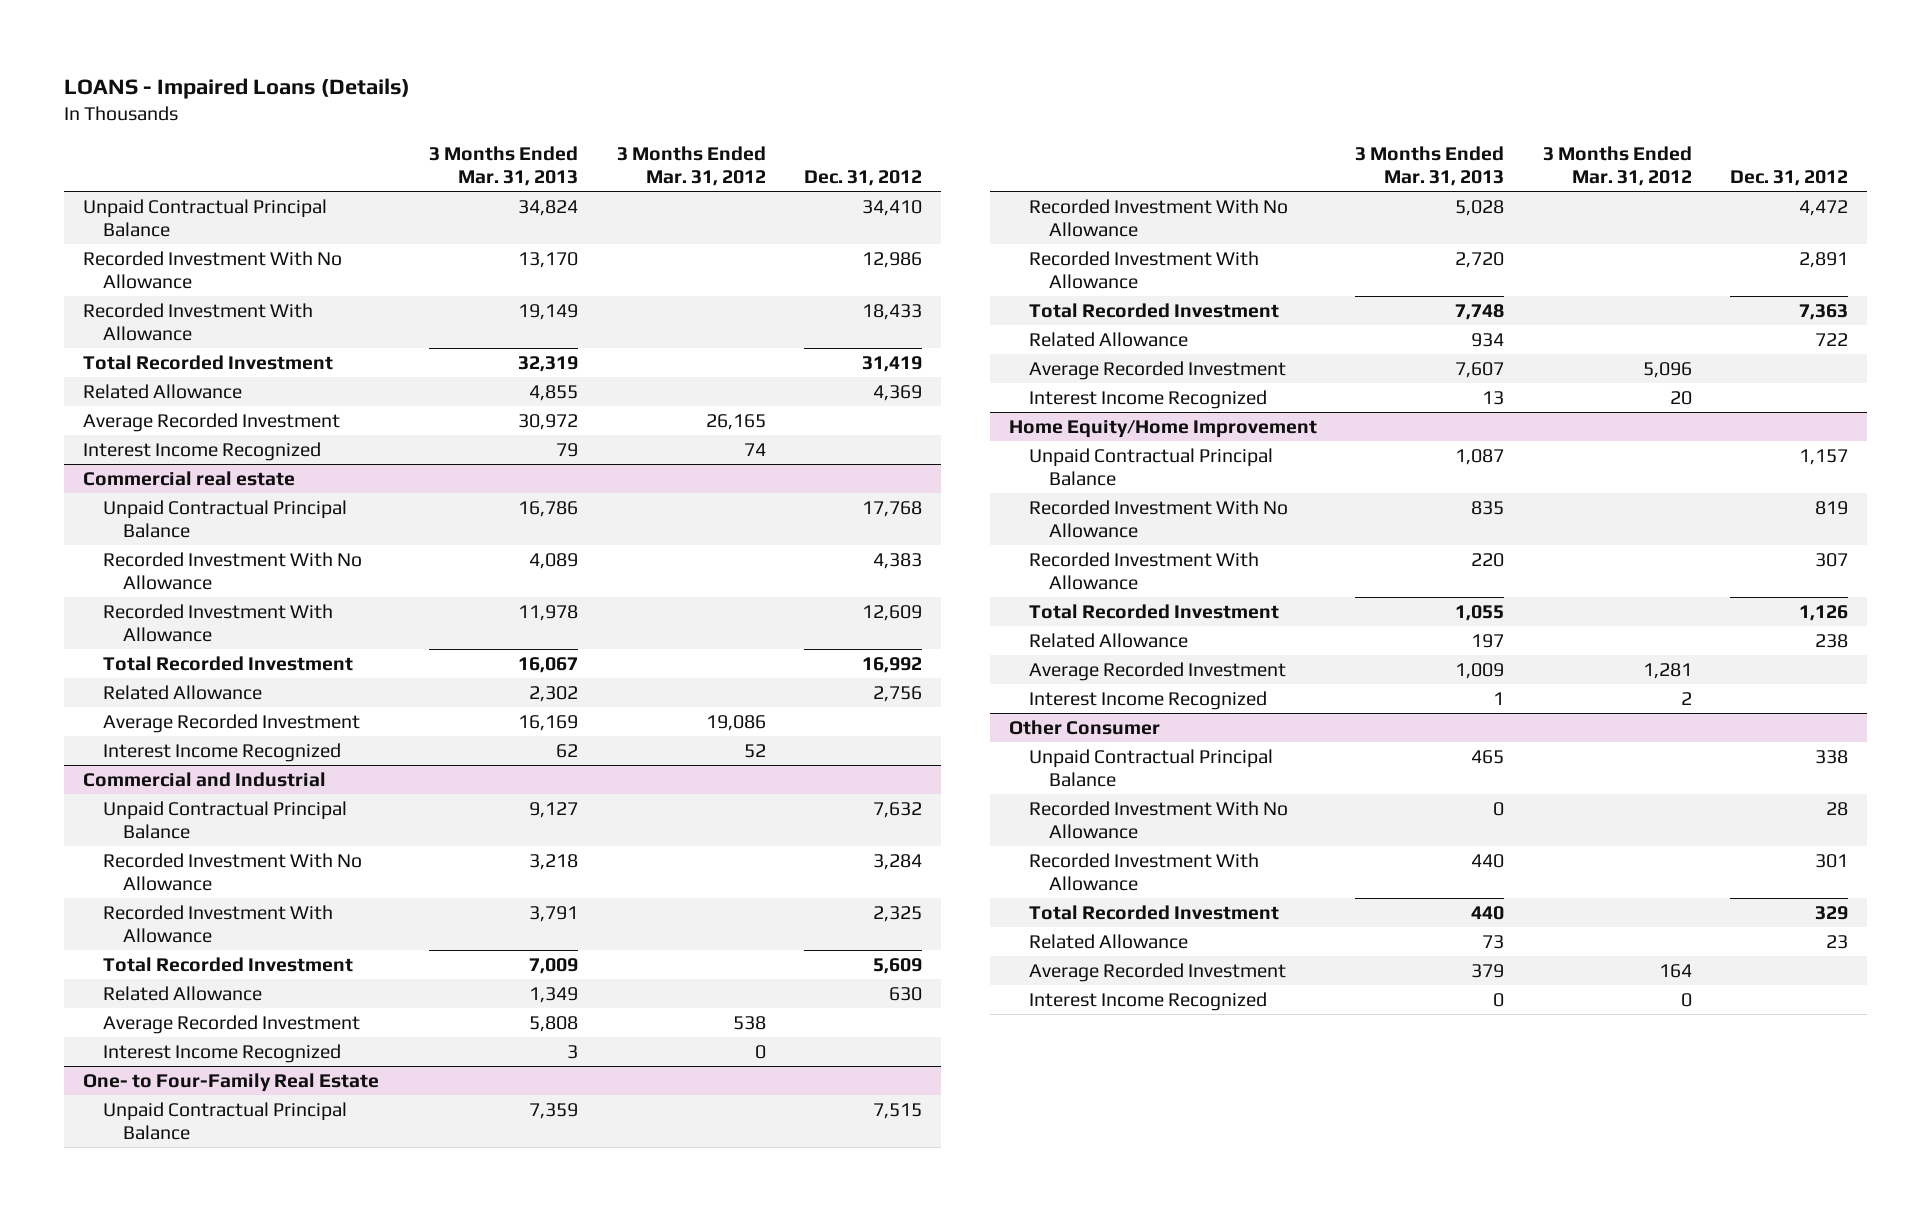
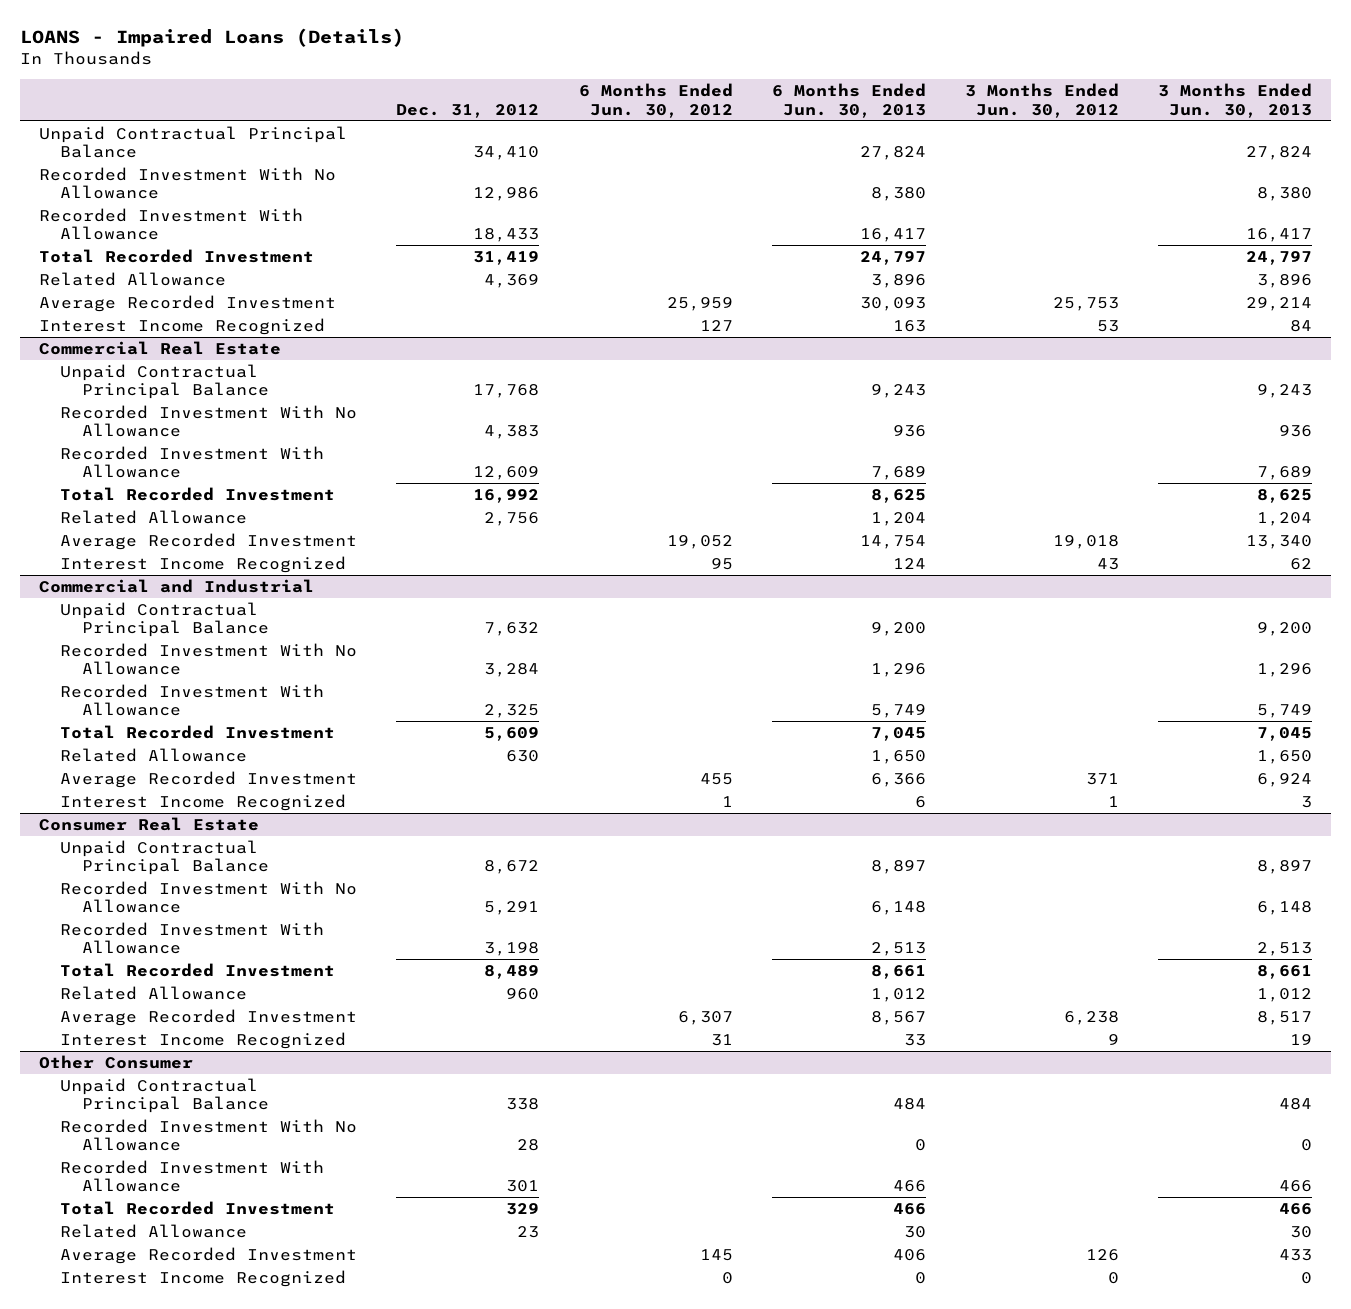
- | 3 Months Ended Mar. 31, 2013 | 3 Months Ended Mar. 31, 2012 | Dec. 31, 2012
+ | Dec. 31, 2012 | 6 Months Ended Jun. 30, 2012 | 6 Months Ended Jun. 30, 2013 | 3 Months Ended Jun. 30, 2012 | 3 Months Ended Jun. 30, 2013
- Commercial real estate
+ Commercial Real Estate
- One- to Four-Family Real Estate
- Unpaid Contractual Principal Balance | 7,359 | | 7,515
- Recorded Investment With No Allowance | 5,028 | | 4,472
- Recorded Investment With Allowance | 2,720 | | 2,891
- Total Recorded Investment | 7,748 | | 7,363
- Related Allowance | 934 | | 722
- Average Recorded Investment | 7,607 | 5,096 |
- Interest Income Recognized | 13 | 20 |
- Home Equity/Home Improvement
- Unpaid Contractual Principal Balance | 1,087 | | 1,157
- Recorded Investment With No Allowance | 835 | | 819
- Recorded Investment With Allowance | 220 | | 307
- Total Recorded Investment | 1,055 | | 1,126
- Related Allowance | 197 | | 238
+ Consumer Real Estate
+ Unpaid Contractual Principal Balance | 8,672 | | 8,897 | | 8,897
+ Recorded Investment With No Allowance | 5,291 | | 6,148 | | 6,148
+ Recorded Investment With Allowance | 3,198 | | 2,513 | | 2,513
+ Total Recorded Investment | 8,489 | | 8,661 | | 8,661
+ Related Allowance | 960 | | 1,012 | | 1,012

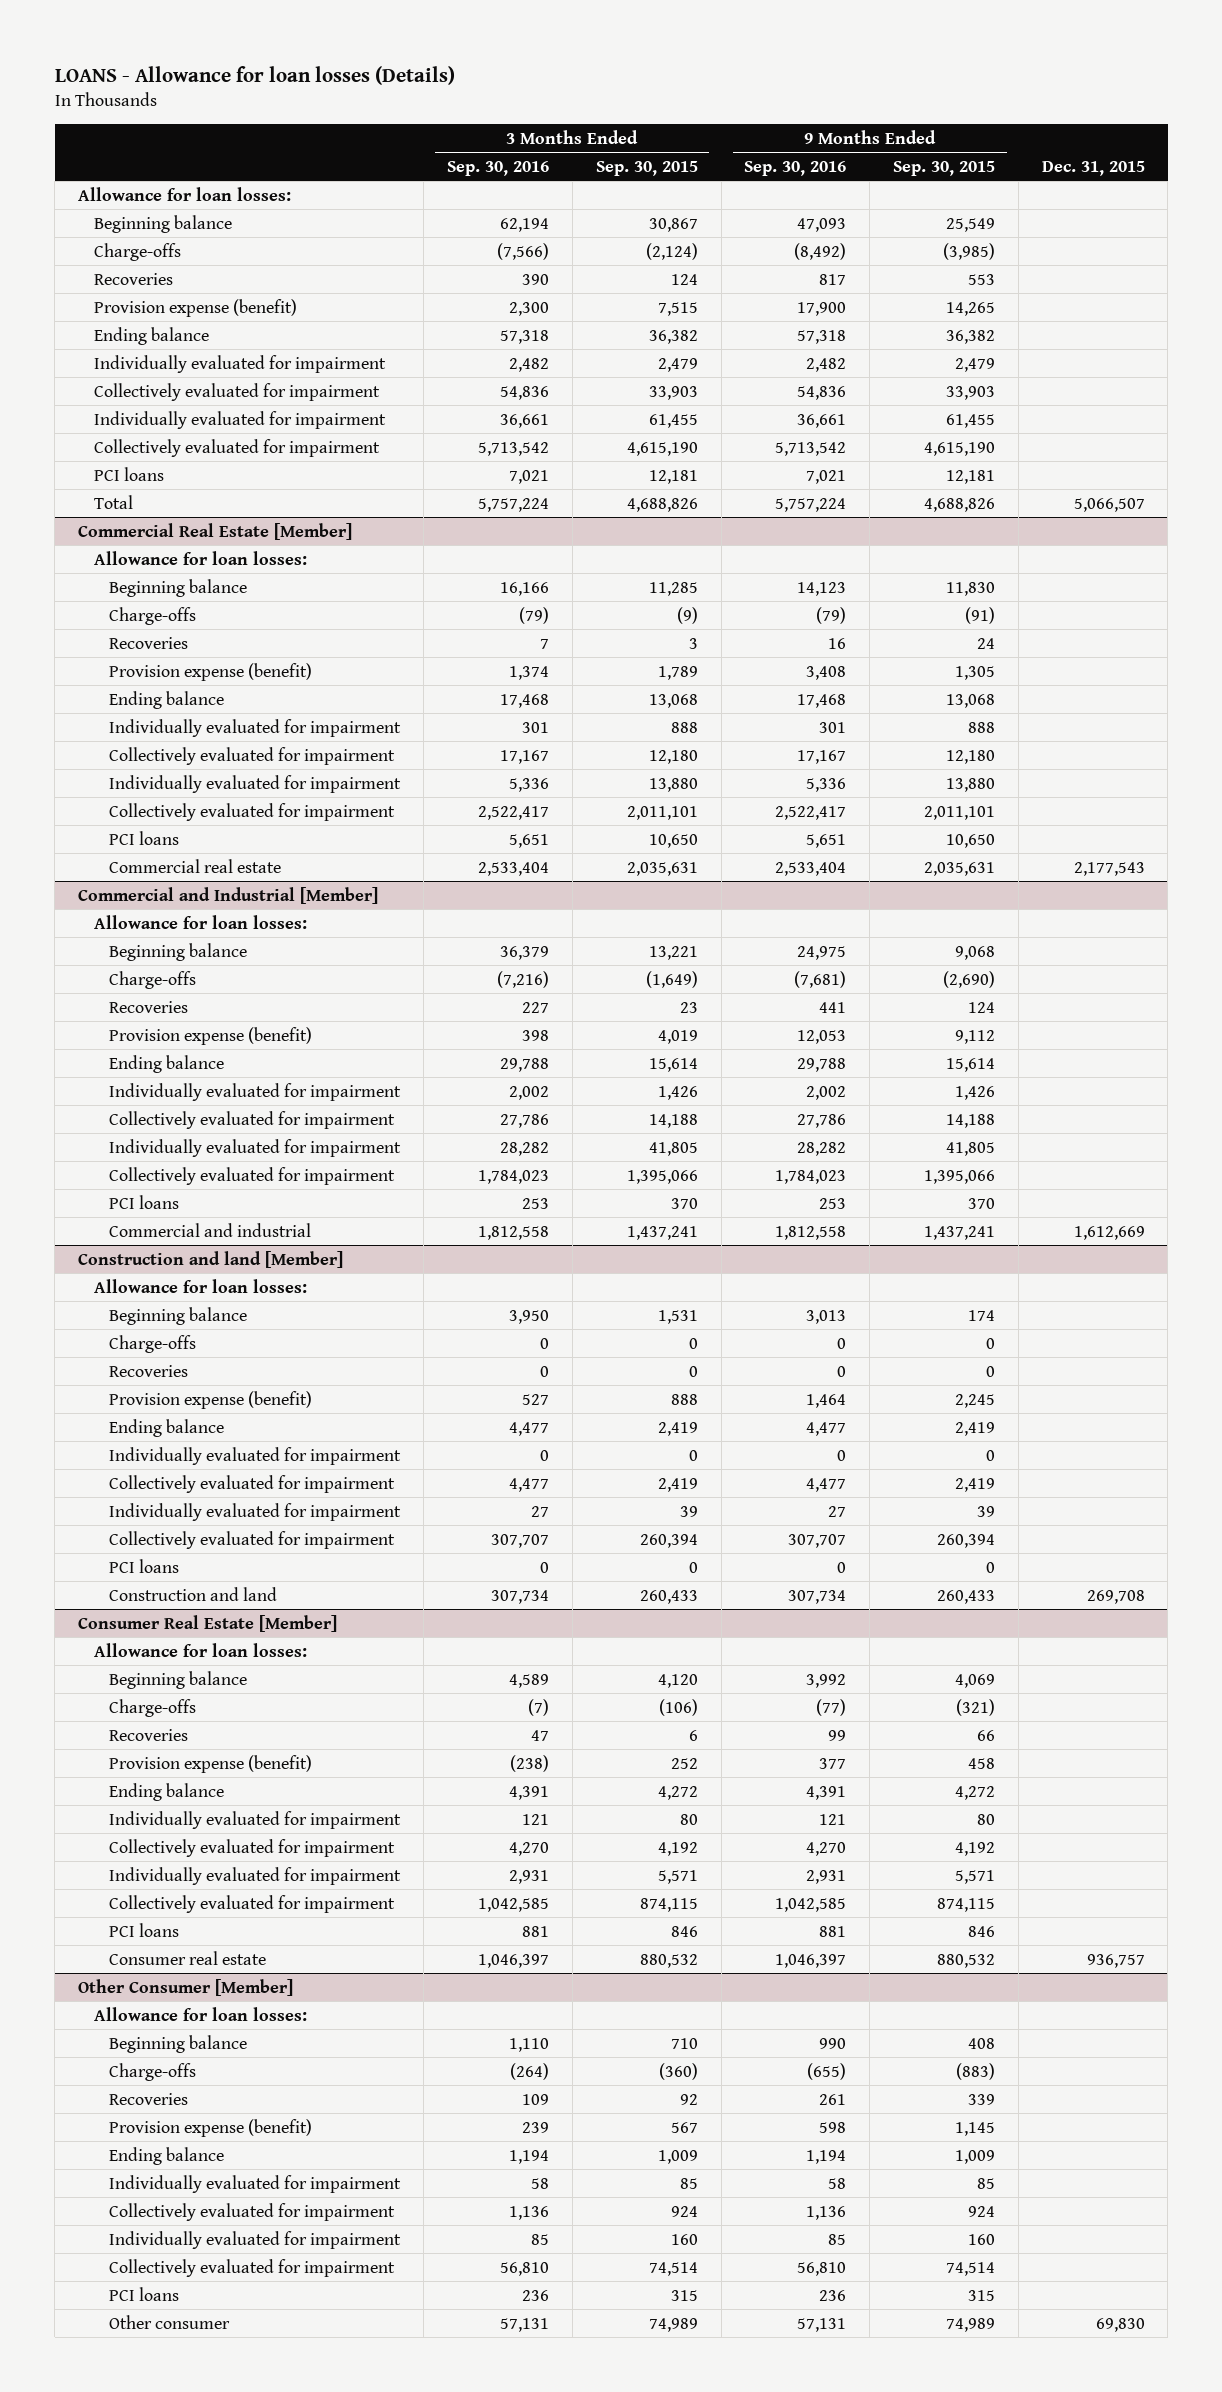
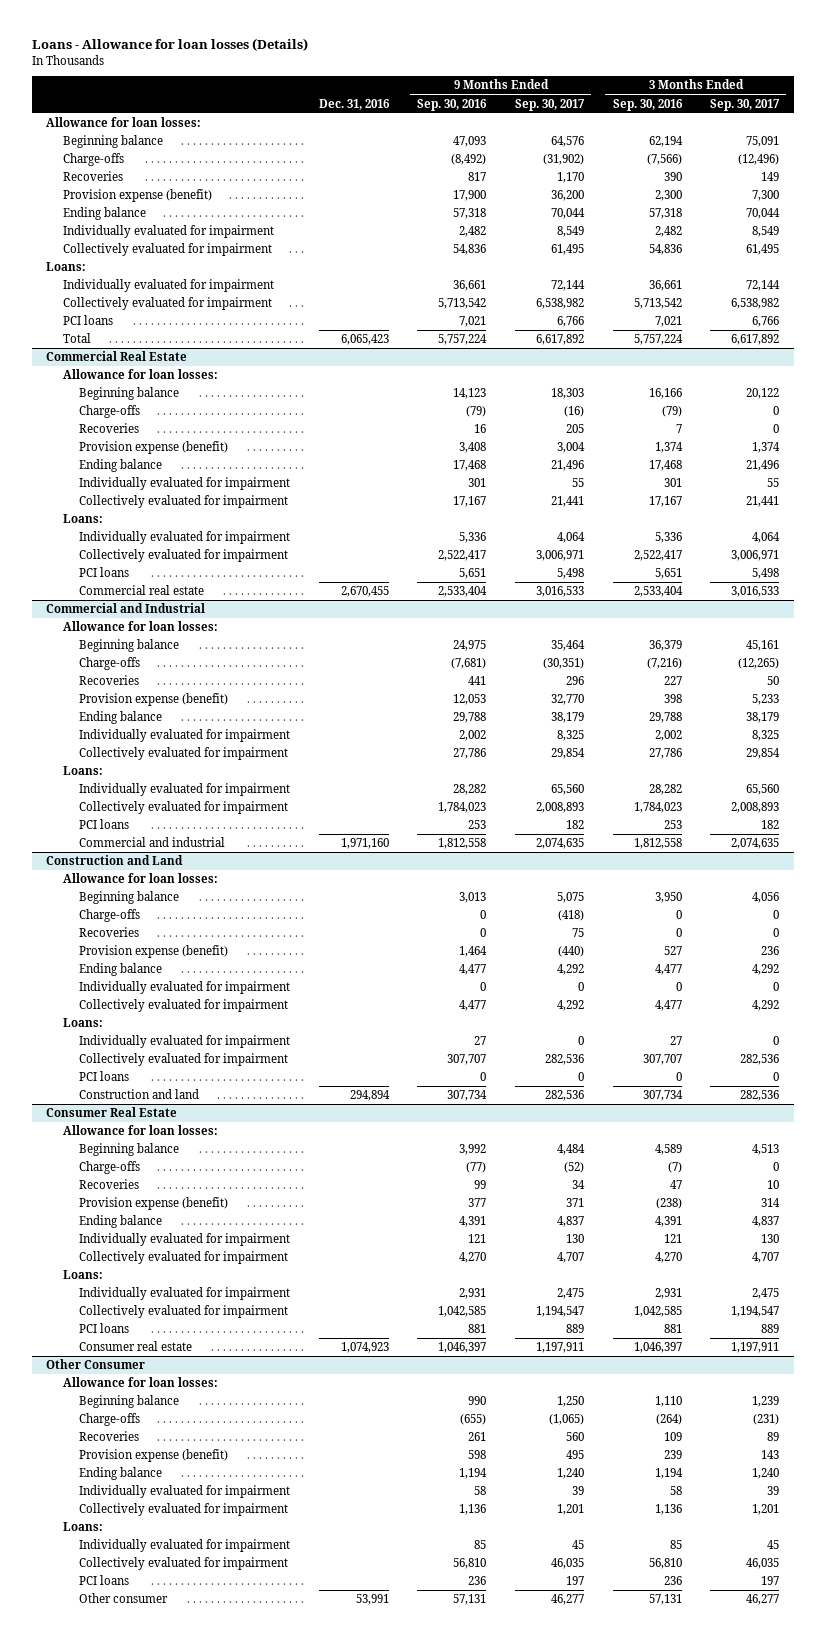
- LOANS - Allowance for loan losses (Details)
+ Loans - Allowance for loan losses (Details)
- | 3 Months Ended Sep. 30, 2016 | 3 Months Ended Sep. 30, 2015 | 9 Months Ended Sep. 30, 2016 | 9 Months Ended Sep. 30, 2015 | Dec. 31, 2015
+ | Dec. 31, 2016 | 9 Months Ended Sep. 30, 2016 | 9 Months Ended Sep. 30, 2017 | 3 Months Ended Sep. 30, 2016 | 3 Months Ended Sep. 30, 2017
+ Loans:
- Commercial Real Estate [Member]
+ Commercial Real Estate
+ Loans:
- Commercial and Industrial [Member]
+ Commercial and Industrial
+ Loans:
- Construction and land [Member]
+ Construction and Land
+ Loans:
- Consumer Real Estate [Member]
+ Consumer Real Estate
+ Loans:
- Other Consumer [Member]
+ Other Consumer
+ Loans:

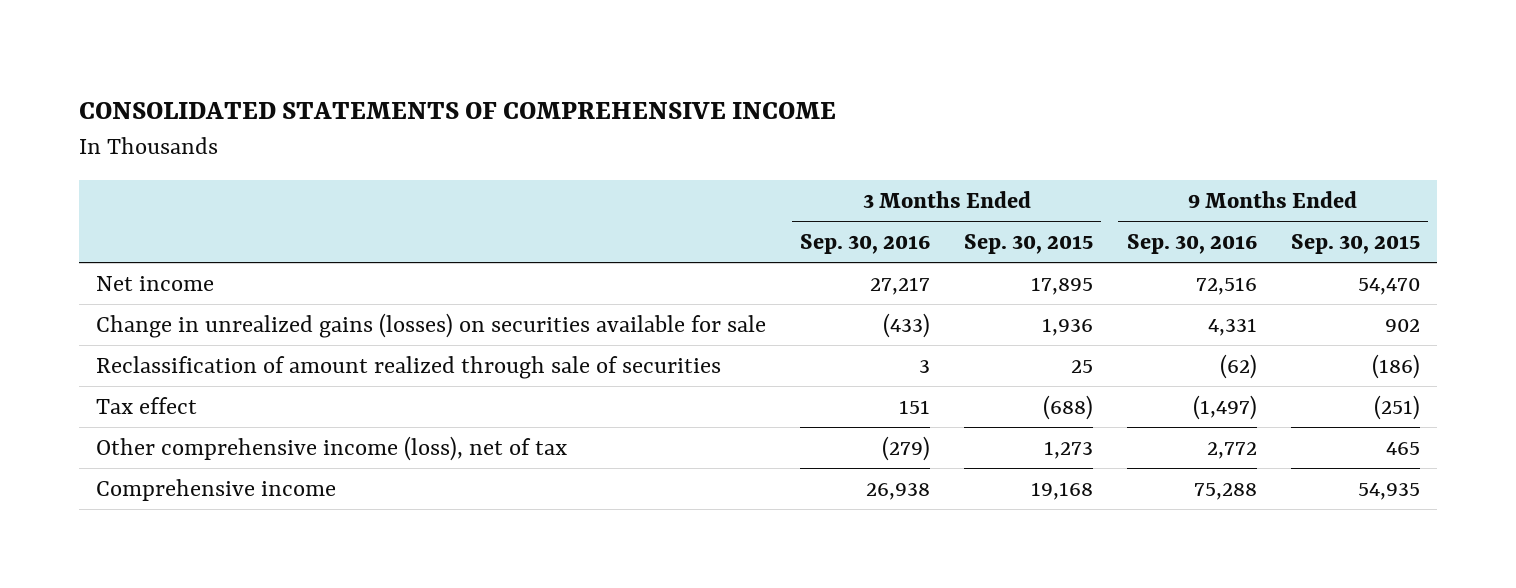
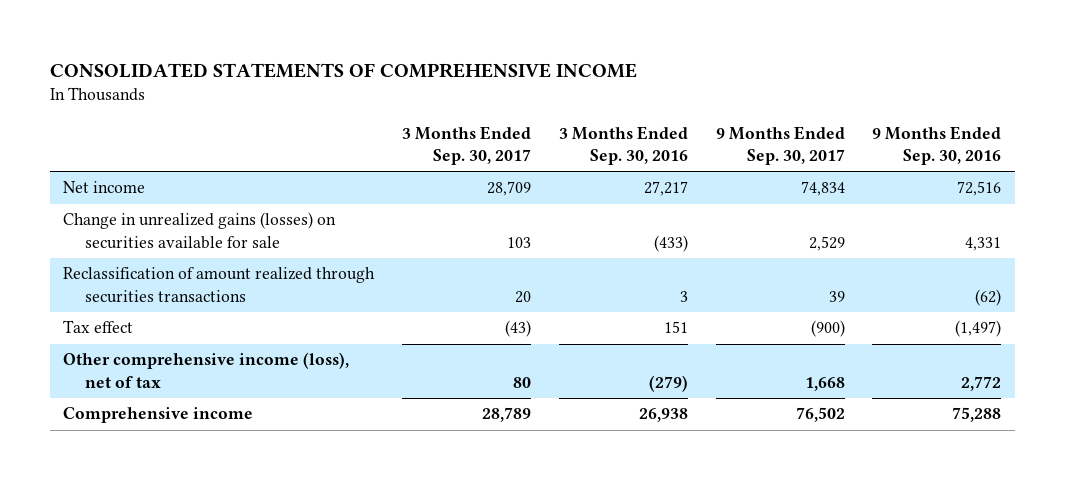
- | 3 Months Ended Sep. 30, 2016 | 3 Months Ended Sep. 30, 2015 | 9 Months Ended Sep. 30, 2016 | 9 Months Ended Sep. 30, 2015
+ | 3 Months Ended Sep. 30, 2017 | 3 Months Ended Sep. 30, 2016 | 9 Months Ended Sep. 30, 2017 | 9 Months Ended Sep. 30, 2016
- Reclassification of amount realized through sale of securities | 3 | 25 | (62) | (186)
+ Reclassification of amount realized through securities transactions | 20 | 3 | 39 | (62)

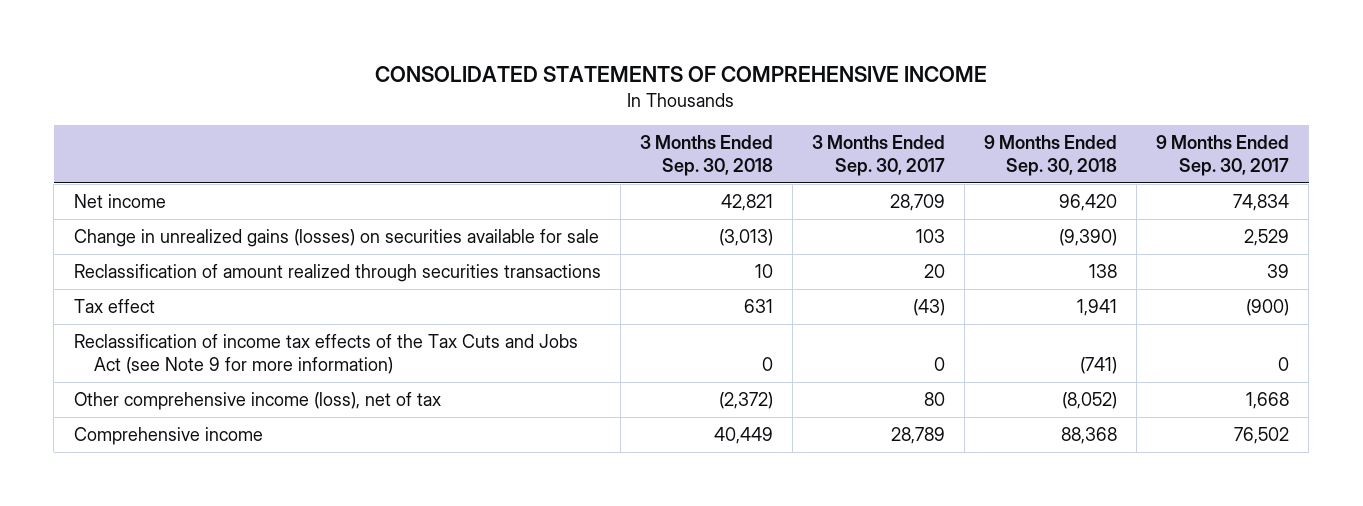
- | 3 Months Ended Sep. 30, 2017 | 3 Months Ended Sep. 30, 2016 | 9 Months Ended Sep. 30, 2017 | 9 Months Ended Sep. 30, 2016
+ | 3 Months Ended Sep. 30, 2018 | 3 Months Ended Sep. 30, 2017 | 9 Months Ended Sep. 30, 2018 | 9 Months Ended Sep. 30, 2017
+ Reclassification of income tax effects of the Tax Cuts and Jobs Act (see Note 9 for more information) | 0 | 0 | (741) | 0

